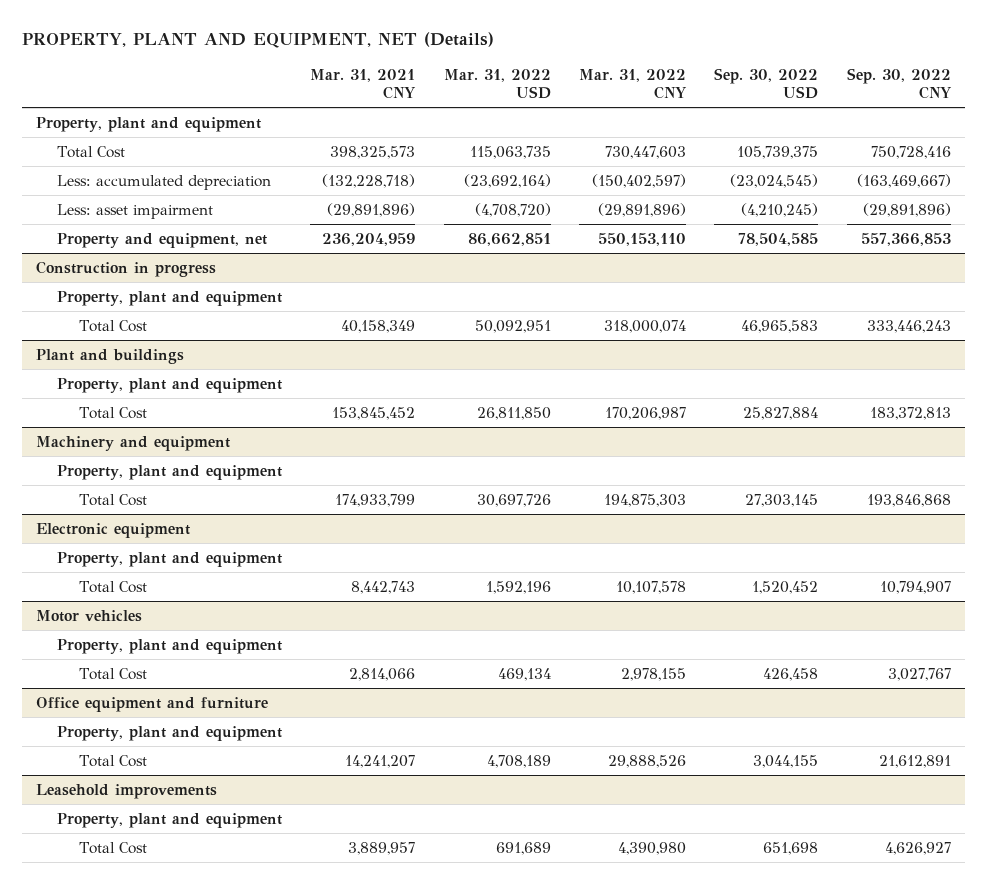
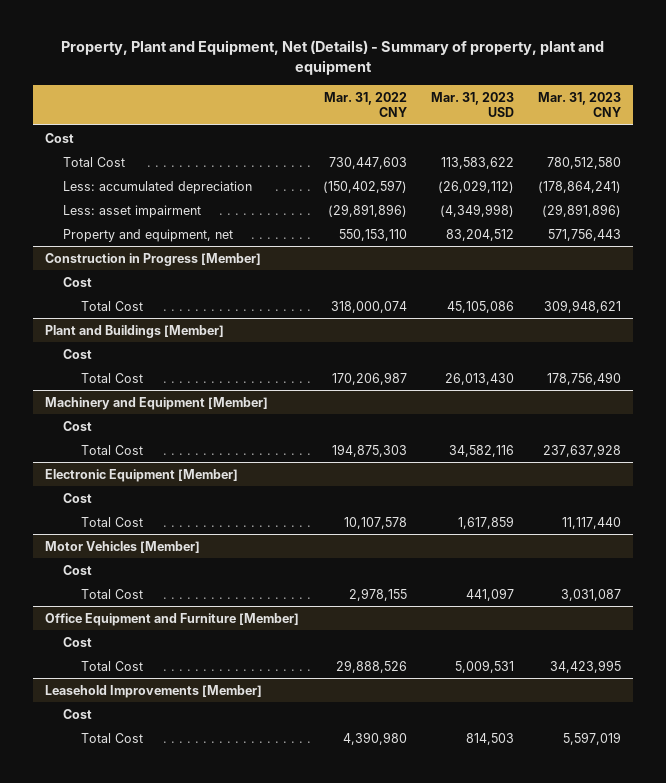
- PROPERTY, PLANT AND EQUIPMENT, NET (Details)
+ Property, Plant and Equipment, Net (Details) - Summary of property, plant and equipment
- | Mar. 31, 2021 CNY | Mar. 31, 2022 USD | Mar. 31, 2022 CNY | Sep. 30, 2022 USD | Sep. 30, 2022 CNY
+ | Mar. 31, 2022 CNY | Mar. 31, 2023 USD | Mar. 31, 2023 CNY
- Property, plant and equipment
+ Cost
- Construction in progress
- Property, plant and equipment
+ Construction in Progress [Member]
+ Cost
- Plant and buildings
- Property, plant and equipment
+ Plant and Buildings [Member]
+ Cost
- Machinery and equipment
- Property, plant and equipment
+ Machinery and Equipment [Member]
+ Cost
- Electronic equipment
- Property, plant and equipment
+ Electronic Equipment [Member]
+ Cost
- Motor vehicles
- Property, plant and equipment
+ Motor Vehicles [Member]
+ Cost
- Office equipment and furniture
- Property, plant and equipment
+ Office Equipment and Furniture [Member]
+ Cost
- Leasehold improvements
- Property, plant and equipment
+ Leasehold Improvements [Member]
+ Cost

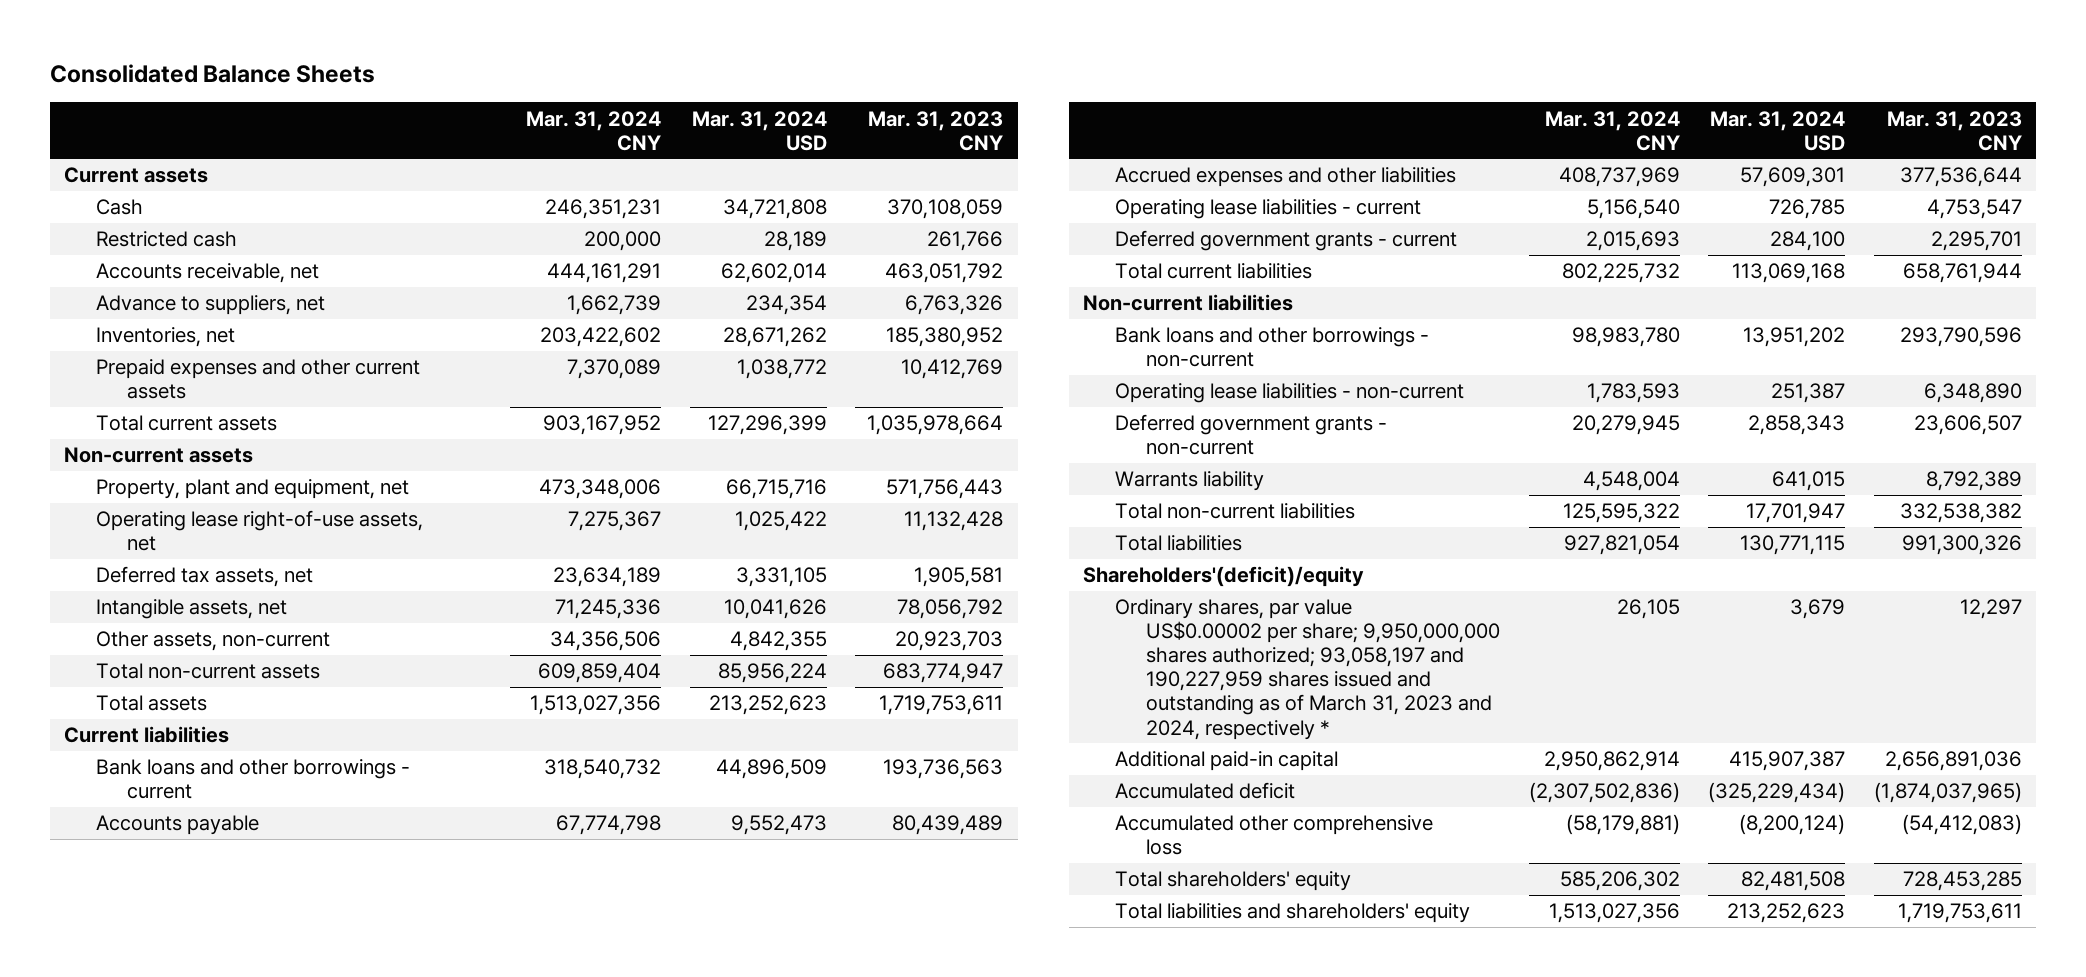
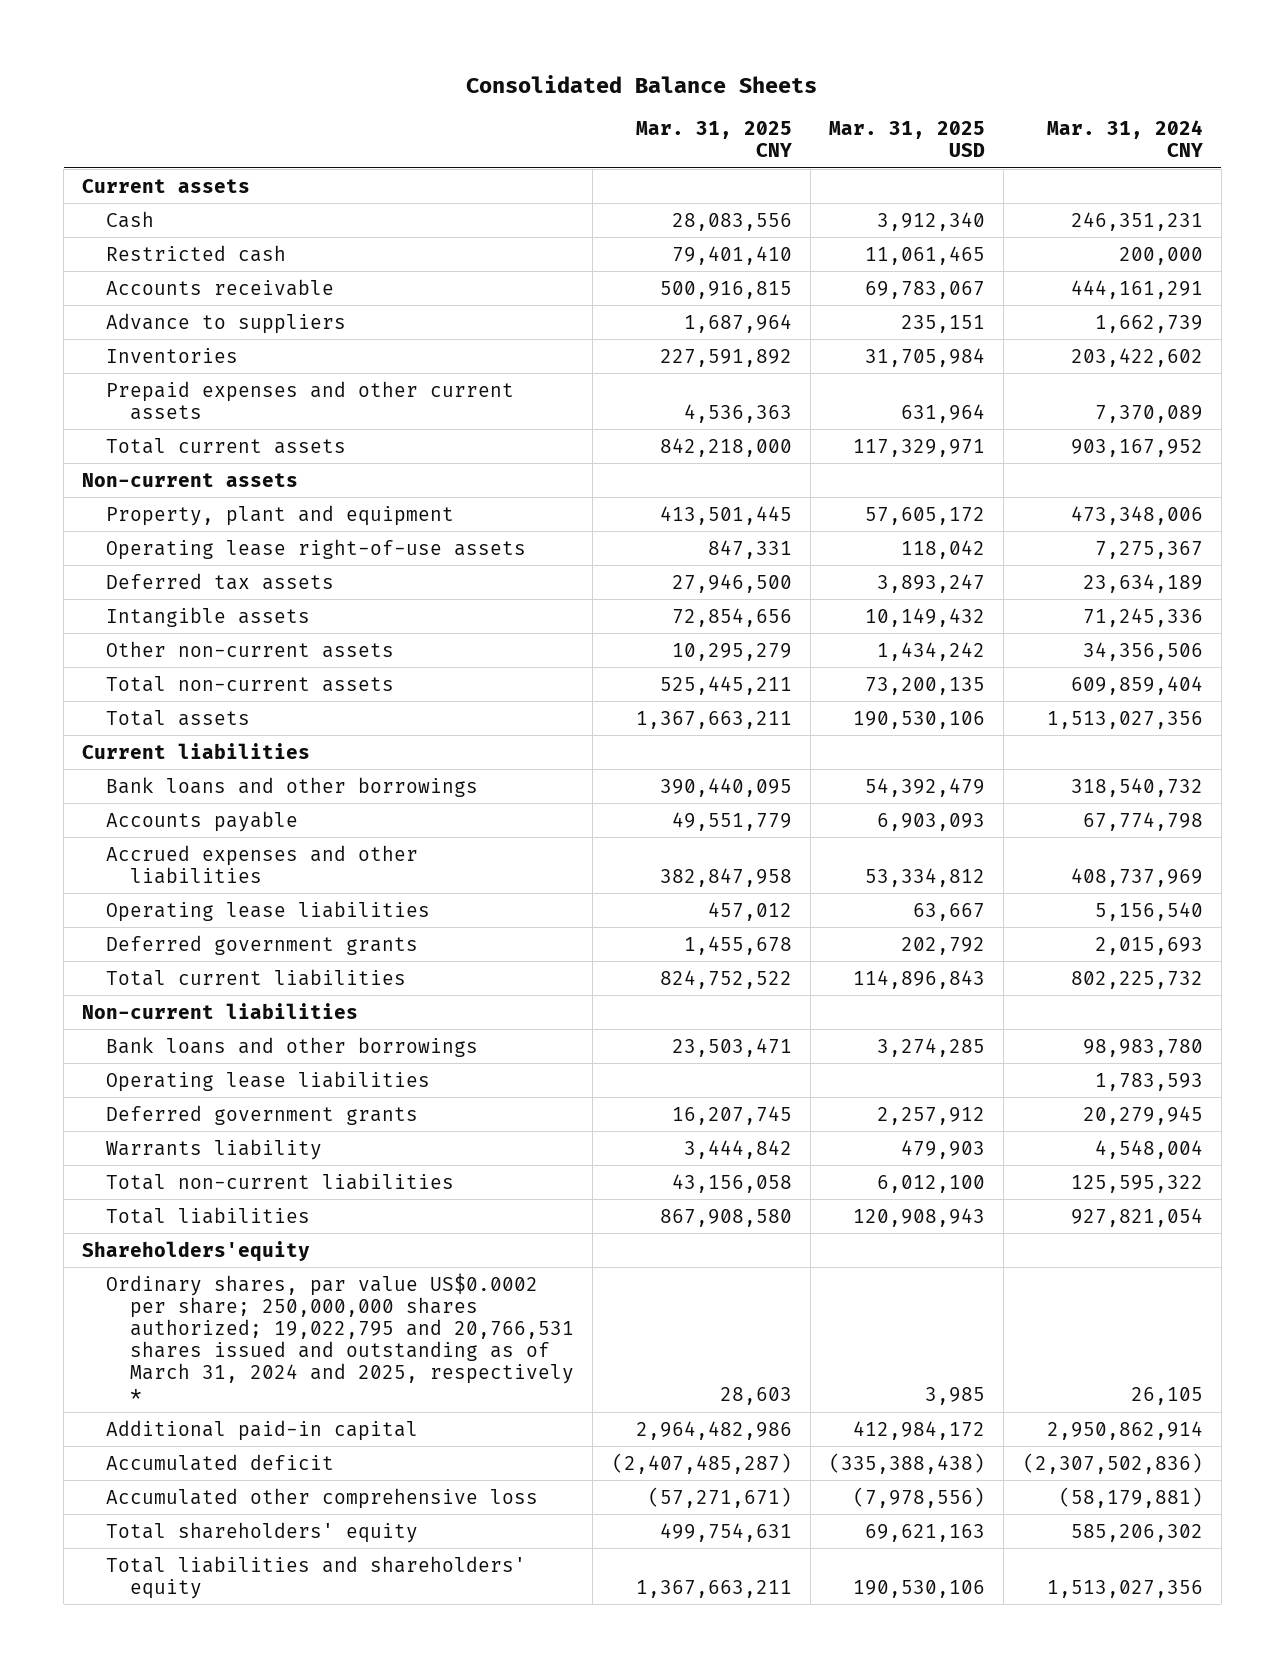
- | Mar. 31, 2024 CNY | Mar. 31, 2024 USD | Mar. 31, 2023 CNY
+ | Mar. 31, 2025 CNY | Mar. 31, 2025 USD | Mar. 31, 2024 CNY
- Accounts receivable, net | 444,161,291 | 62,602,014 | 463,051,792
- Advance to suppliers, net | 1,662,739 | 234,354 | 6,763,326
- Inventories, net | 203,422,602 | 28,671,262 | 185,380,952
+ Accounts receivable | 500,916,815 | 69,783,067 | 444,161,291
+ Advance to suppliers | 1,687,964 | 235,151 | 1,662,739
+ Inventories | 227,591,892 | 31,705,984 | 203,422,602
- Property, plant and equipment, net | 473,348,006 | 66,715,716 | 571,756,443
- Operating lease right-of-use assets, net | 7,275,367 | 1,025,422 | 11,132,428
- Deferred tax assets, net | 23,634,189 | 3,331,105 | 1,905,581
- Intangible assets, net | 71,245,336 | 10,041,626 | 78,056,792
- Other assets, non-current | 34,356,506 | 4,842,355 | 20,923,703
+ Property, plant and equipment | 413,501,445 | 57,605,172 | 473,348,006
+ Operating lease right-of-use assets | 847,331 | 118,042 | 7,275,367
+ Deferred tax assets | 27,946,500 | 3,893,247 | 23,634,189
+ Intangible assets | 72,854,656 | 10,149,432 | 71,245,336
+ Other non-current assets | 10,295,279 | 1,434,242 | 34,356,506
- Bank loans and other borrowings - current | 318,540,732 | 44,896,509 | 193,736,563
+ Bank loans and other borrowings | 390,440,095 | 54,392,479 | 318,540,732
- Operating lease liabilities - current | 5,156,540 | 726,785 | 4,753,547
- Deferred government grants - current | 2,015,693 | 284,100 | 2,295,701
+ Operating lease liabilities | 457,012 | 63,667 | 5,156,540
+ Deferred government grants | 1,455,678 | 202,792 | 2,015,693
- Bank loans and other borrowings - non-current | 98,983,780 | 13,951,202 | 293,790,596
- Operating lease liabilities - non-current | 1,783,593 | 251,387 | 6,348,890
- Deferred government grants - non-current | 20,279,945 | 2,858,343 | 23,606,507
+ Bank loans and other borrowings | 23,503,471 | 3,274,285 | 98,983,780
+ Operating lease liabilities | | | 1,783,593
+ Deferred government grants | 16,207,745 | 2,257,912 | 20,279,945
- Shareholders'(deficit)/equity
- Ordinary shares, par value US$0.00002 per share; 9,950,000,000 shares authorized; 93,058,197 and 190,227,959 shares issued and outstanding as of March 31, 2023 and 2024, respectively * | 26,105 | 3,679 | 12,297
+ Shareholders'equity
+ Ordinary shares, par value US$0.0002 per share; 250,000,000 shares authorized; 19,022,795 and 20,766,531 shares issued and outstanding as of March 31, 2024 and 2025, respectively * | 28,603 | 3,985 | 26,105

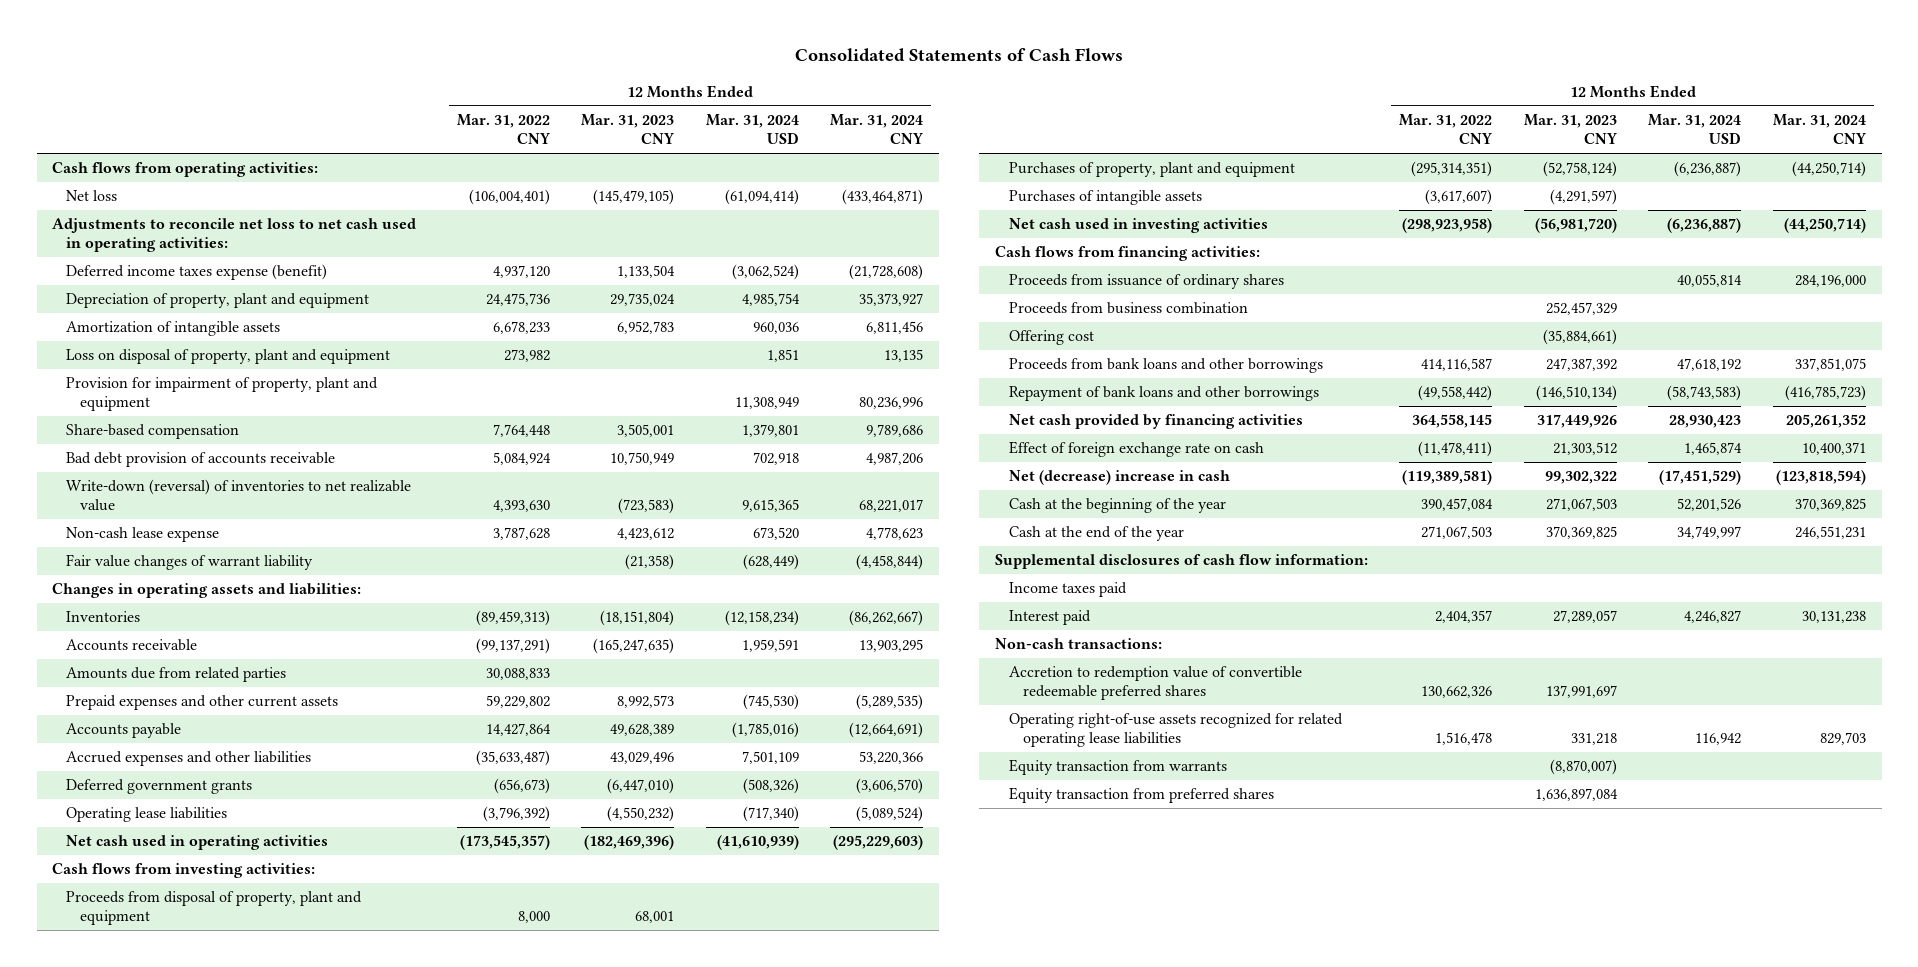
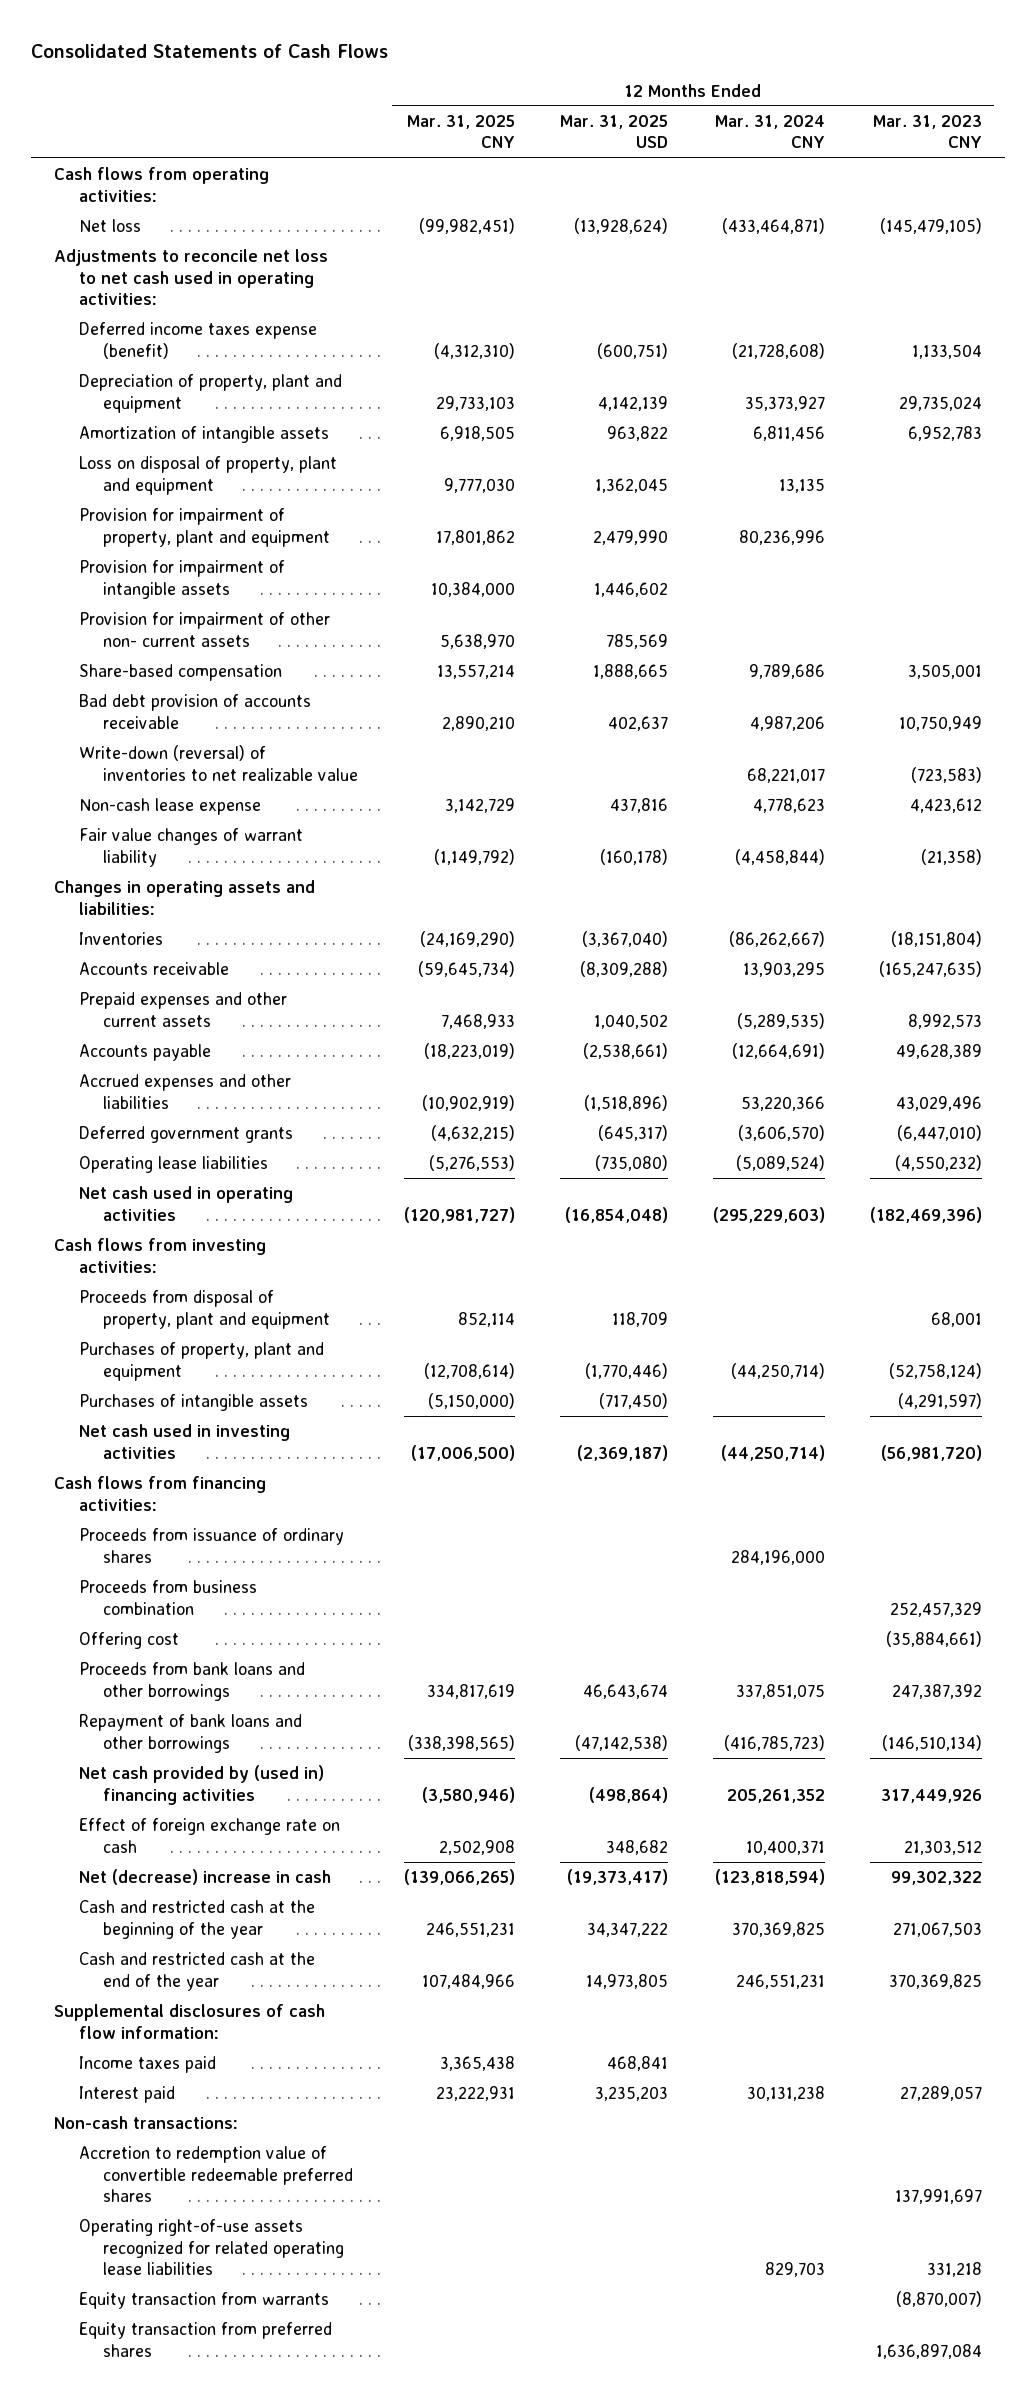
- | 12 Months Ended Mar. 31, 2022 CNY | 12 Months Ended Mar. 31, 2023 CNY | 12 Months Ended Mar. 31, 2024 USD | 12 Months Ended Mar. 31, 2024 CNY
+ | 12 Months Ended Mar. 31, 2025 CNY | 12 Months Ended Mar. 31, 2025 USD | 12 Months Ended Mar. 31, 2024 CNY | 12 Months Ended Mar. 31, 2023 CNY
+ Provision for impairment of intangible assets | 10,384,000 | 1,446,602 | |
+ Provision for impairment of other non- current assets | 5,638,970 | 785,569 | |
- Amounts due from related parties | 30,088,833 | | |
- Net cash provided by financing activities | 364,558,145 | 317,449,926 | 28,930,423 | 205,261,352
+ Net cash provided by (used in) financing activities | (3,580,946) | (498,864) | 205,261,352 | 317,449,926
- Cash at the beginning of the year | 390,457,084 | 271,067,503 | 52,201,526 | 370,369,825
- Cash at the end of the year | 271,067,503 | 370,369,825 | 34,749,997 | 246,551,231
+ Cash and restricted cash at the beginning of the year | 246,551,231 | 34,347,222 | 370,369,825 | 271,067,503
+ Cash and restricted cash at the end of the year | 107,484,966 | 14,973,805 | 246,551,231 | 370,369,825

